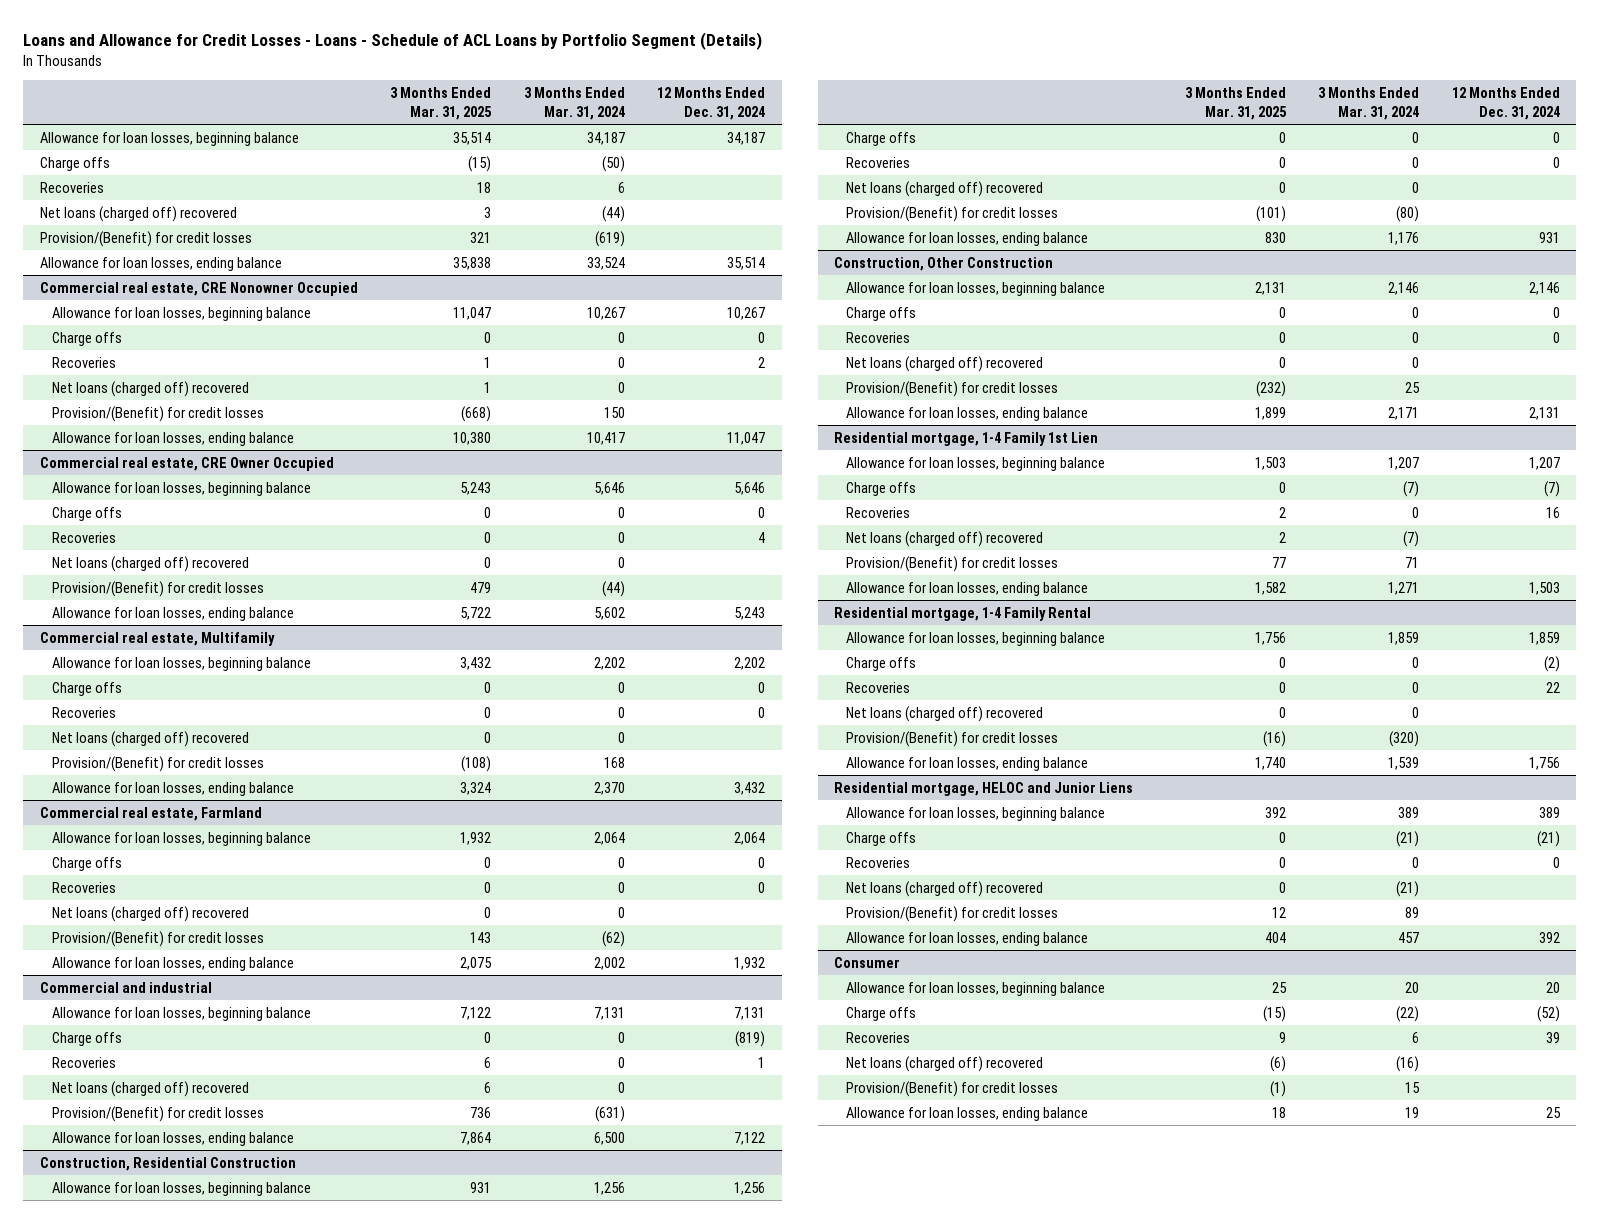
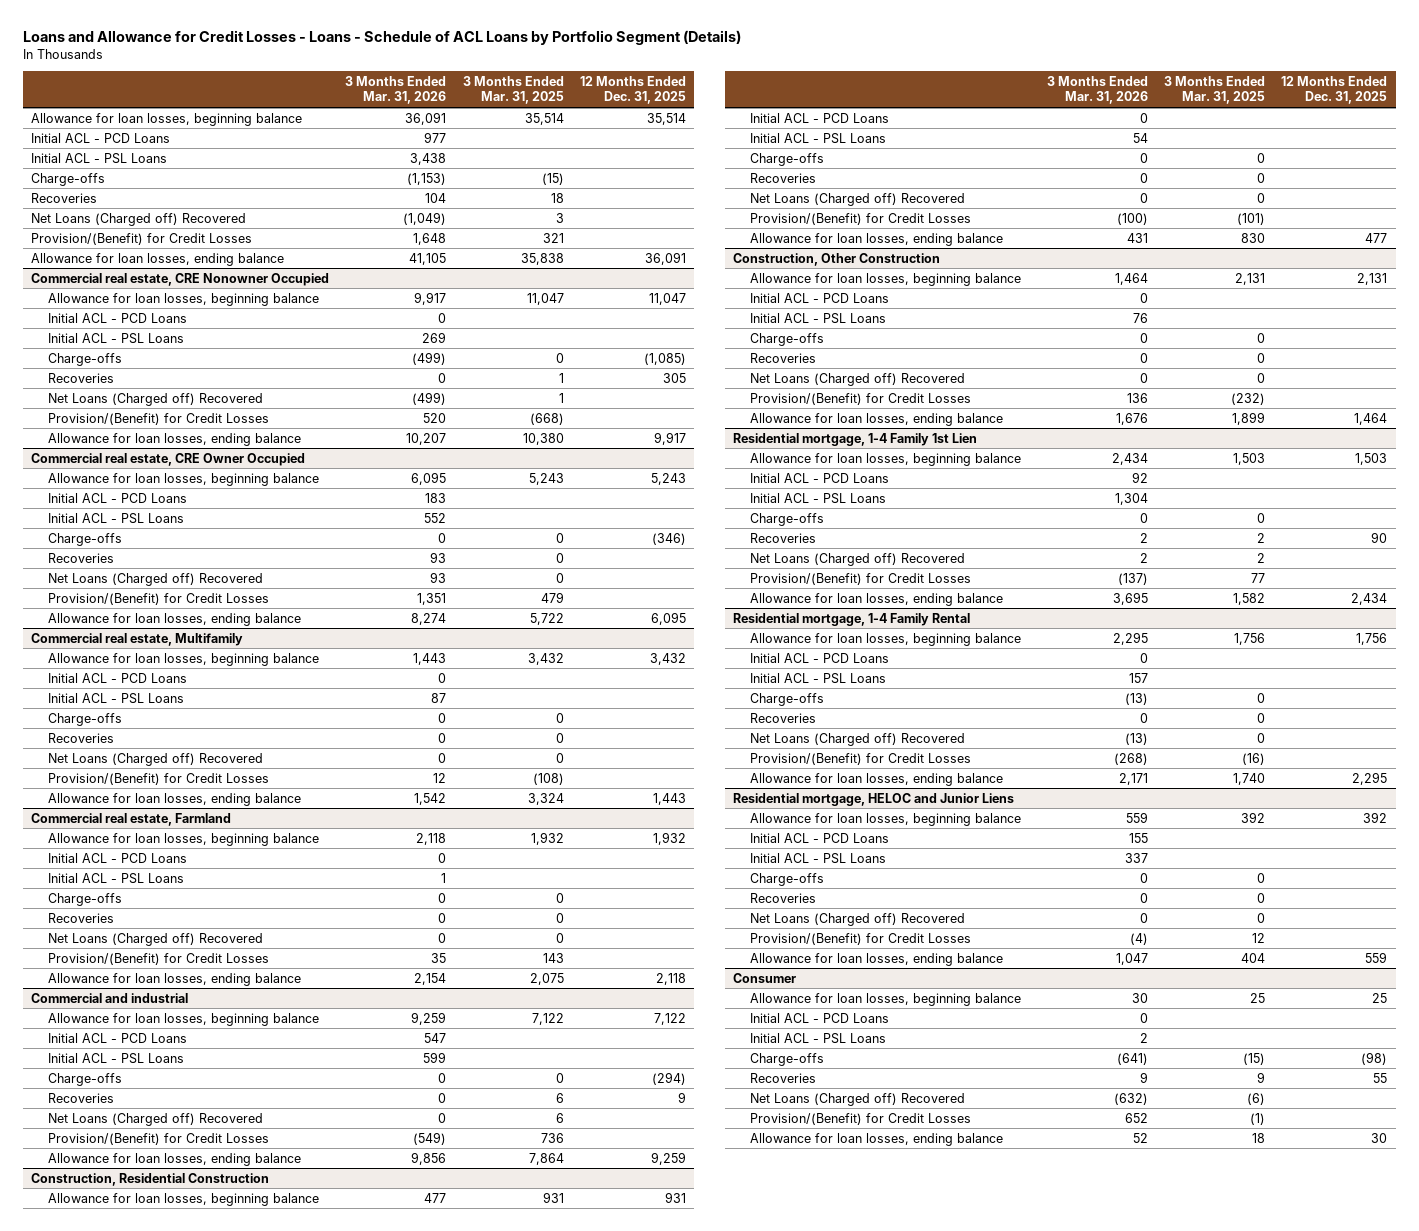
- | 3 Months Ended Mar. 31, 2025 | 3 Months Ended Mar. 31, 2024 | 12 Months Ended Dec. 31, 2024
+ | 3 Months Ended Mar. 31, 2026 | 3 Months Ended Mar. 31, 2025 | 12 Months Ended Dec. 31, 2025
- Charge offs | (15) | (50) |
+ Initial ACL - PCD Loans | 977 | |
+ Initial ACL - PSL Loans | 3,438 | |
+ Charge-offs | (1,153) | (15) |
- Net loans (charged off) recovered | 3 | (44) |
- Provision/(Benefit) for credit losses | 321 | (619) |
+ Net Loans (Charged off) Recovered | (1,049) | 3 |
+ Provision/(Benefit) for Credit Losses | 1,648 | 321 |
@ Commercial real estate, CRE Nonowner Occupied
- Charge offs | 0 | 0 | 0
+ Initial ACL - PCD Loans | 0 | |
+ Initial ACL - PSL Loans | 269 | |
+ Charge-offs | (499) | 0 | (1,085)
- Net loans (charged off) recovered | 1 | 0 |
- Provision/(Benefit) for credit losses | (668) | 150 |
+ Net Loans (Charged off) Recovered | (499) | 1 |
+ Provision/(Benefit) for Credit Losses | 520 | (668) |
@ Commercial real estate, CRE Owner Occupied
- Charge offs | 0 | 0 | 0
+ Initial ACL - PCD Loans | 183 | |
+ Initial ACL - PSL Loans | 552 | |
+ Charge-offs | 0 | 0 | (346)
- Net loans (charged off) recovered | 0 | 0 |
- Provision/(Benefit) for credit losses | 479 | (44) |
+ Net Loans (Charged off) Recovered | 93 | 0 |
+ Provision/(Benefit) for Credit Losses | 1,351 | 479 |
@ Commercial real estate, Multifamily
- Charge offs | 0 | 0 | 0
+ Initial ACL - PCD Loans | 0 | |
+ Initial ACL - PSL Loans | 87 | |
+ Charge-offs | 0 | 0 |
- Net loans (charged off) recovered | 0 | 0 |
- Provision/(Benefit) for credit losses | (108) | 168 |
+ Net Loans (Charged off) Recovered | 0 | 0 |
+ Provision/(Benefit) for Credit Losses | 12 | (108) |
@ Commercial real estate, Farmland
- Charge offs | 0 | 0 | 0
+ Initial ACL - PCD Loans | 0 | |
+ Initial ACL - PSL Loans | 1 | |
+ Charge-offs | 0 | 0 |
- Net loans (charged off) recovered | 0 | 0 |
- Provision/(Benefit) for credit losses | 143 | (62) |
+ Net Loans (Charged off) Recovered | 0 | 0 |
+ Provision/(Benefit) for Credit Losses | 35 | 143 |
@ Commercial and industrial
- Charge offs | 0 | 0 | (819)
+ Initial ACL - PCD Loans | 547 | |
+ Initial ACL - PSL Loans | 599 | |
+ Charge-offs | 0 | 0 | (294)
- Net loans (charged off) recovered | 6 | 0 |
- Provision/(Benefit) for credit losses | 736 | (631) |
+ Net Loans (Charged off) Recovered | 0 | 6 |
+ Provision/(Benefit) for Credit Losses | (549) | 736 |
@ Construction, Residential Construction
- Charge offs | 0 | 0 | 0
+ Initial ACL - PCD Loans | 0 | |
+ Initial ACL - PSL Loans | 54 | |
+ Charge-offs | 0 | 0 |
- Net loans (charged off) recovered | 0 | 0 |
- Provision/(Benefit) for credit losses | (101) | (80) |
+ Net Loans (Charged off) Recovered | 0 | 0 |
+ Provision/(Benefit) for Credit Losses | (100) | (101) |
@ Construction, Other Construction
- Charge offs | 0 | 0 | 0
+ Initial ACL - PCD Loans | 0 | |
+ Initial ACL - PSL Loans | 76 | |
+ Charge-offs | 0 | 0 |
- Net loans (charged off) recovered | 0 | 0 |
- Provision/(Benefit) for credit losses | (232) | 25 |
+ Net Loans (Charged off) Recovered | 0 | 0 |
+ Provision/(Benefit) for Credit Losses | 136 | (232) |
@ Residential mortgage, 1-4 Family 1st Lien
- Charge offs | 0 | (7) | (7)
+ Initial ACL - PCD Loans | 92 | |
+ Initial ACL - PSL Loans | 1,304 | |
+ Charge-offs | 0 | 0 |
- Net loans (charged off) recovered | 2 | (7) |
- Provision/(Benefit) for credit losses | 77 | 71 |
+ Net Loans (Charged off) Recovered | 2 | 2 |
+ Provision/(Benefit) for Credit Losses | (137) | 77 |
@ Residential mortgage, 1-4 Family Rental
- Charge offs | 0 | 0 | (2)
+ Initial ACL - PCD Loans | 0 | |
+ Initial ACL - PSL Loans | 157 | |
+ Charge-offs | (13) | 0 |
- Net loans (charged off) recovered | 0 | 0 |
- Provision/(Benefit) for credit losses | (16) | (320) |
+ Net Loans (Charged off) Recovered | (13) | 0 |
+ Provision/(Benefit) for Credit Losses | (268) | (16) |
@ Residential mortgage, HELOC and Junior Liens
- Charge offs | 0 | (21) | (21)
+ Initial ACL - PCD Loans | 155 | |
+ Initial ACL - PSL Loans | 337 | |
+ Charge-offs | 0 | 0 |
- Net loans (charged off) recovered | 0 | (21) |
- Provision/(Benefit) for credit losses | 12 | 89 |
+ Net Loans (Charged off) Recovered | 0 | 0 |
+ Provision/(Benefit) for Credit Losses | (4) | 12 |
@ Consumer
- Charge offs | (15) | (22) | (52)
+ Initial ACL - PCD Loans | 0 | |
+ Initial ACL - PSL Loans | 2 | |
+ Charge-offs | (641) | (15) | (98)
- Net loans (charged off) recovered | (6) | (16) |
- Provision/(Benefit) for credit losses | (1) | 15 |
+ Net Loans (Charged off) Recovered | (632) | (6) |
+ Provision/(Benefit) for Credit Losses | 652 | (1) |

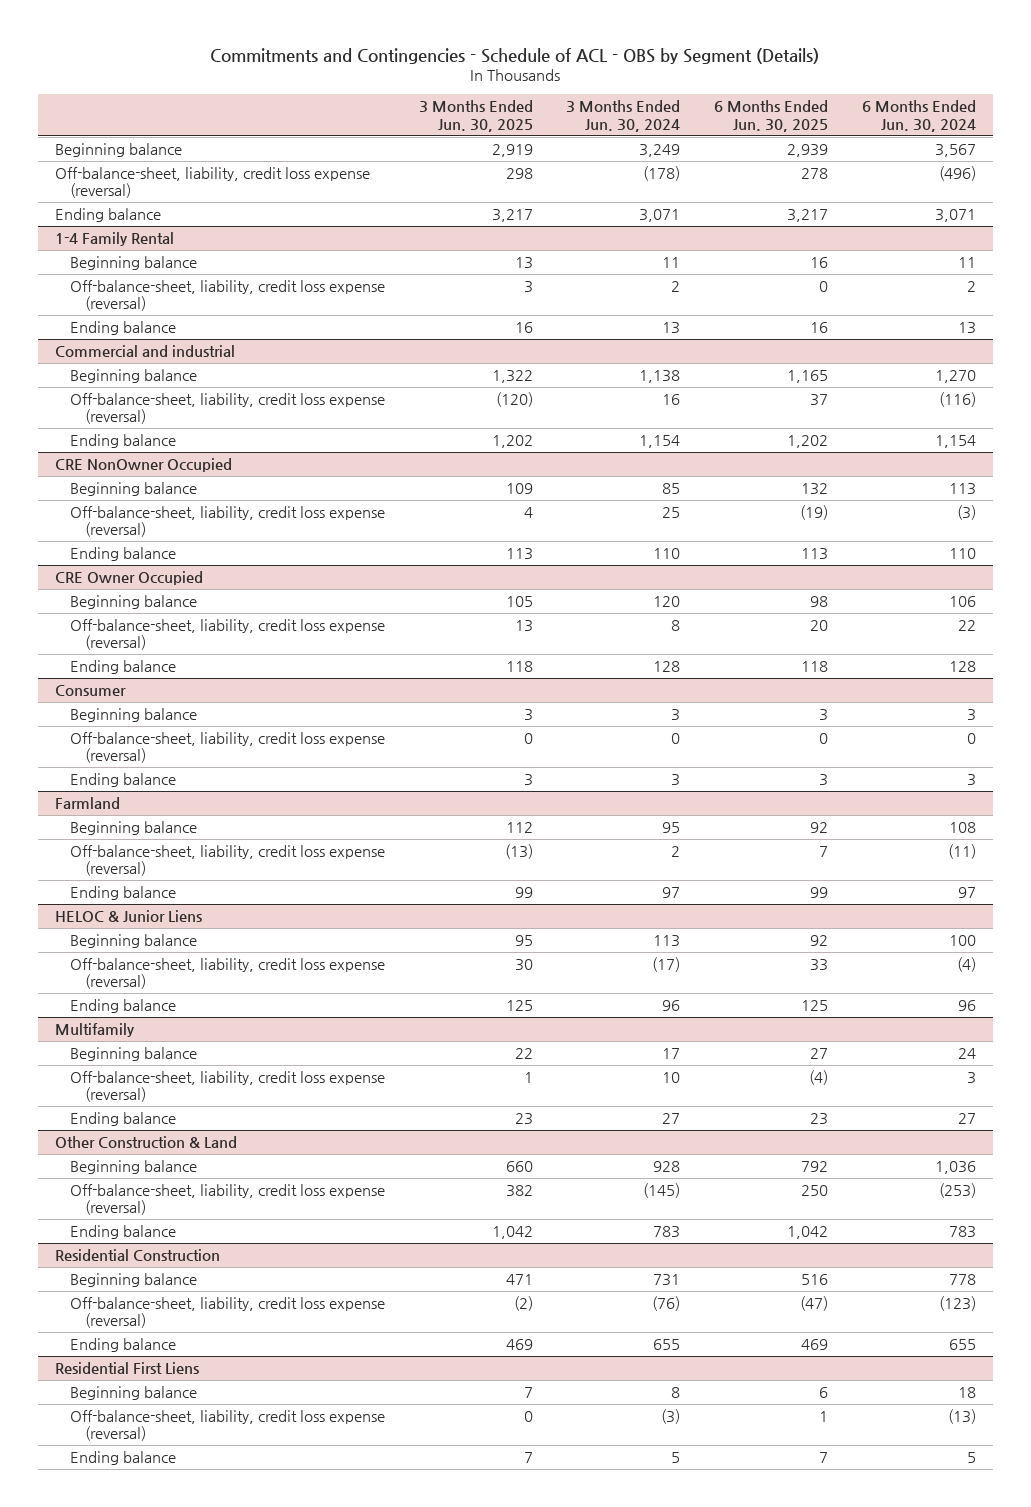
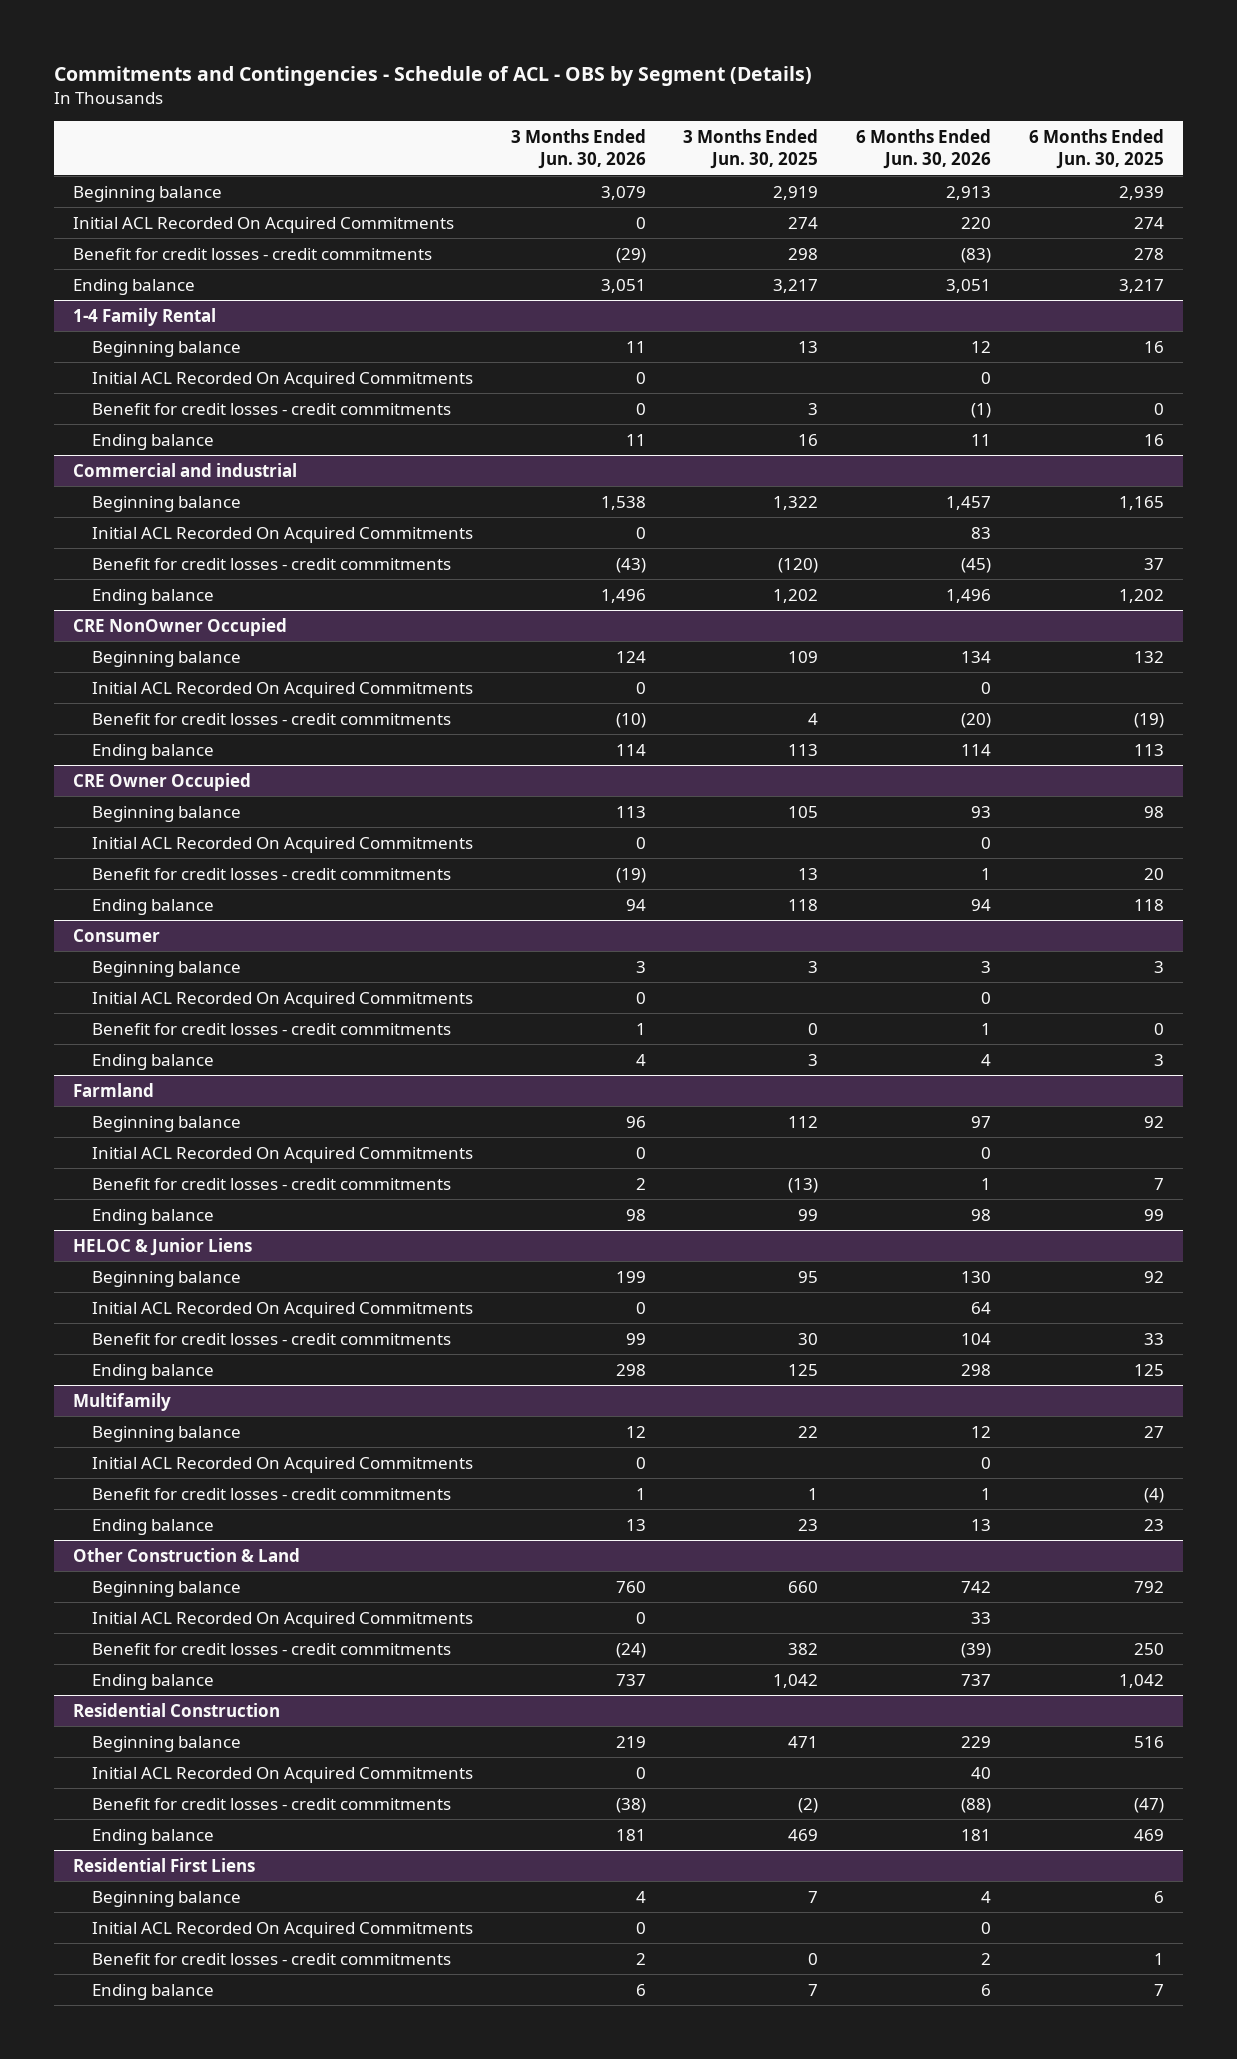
- | 3 Months Ended Jun. 30, 2025 | 3 Months Ended Jun. 30, 2024 | 6 Months Ended Jun. 30, 2025 | 6 Months Ended Jun. 30, 2024
+ | 3 Months Ended Jun. 30, 2026 | 3 Months Ended Jun. 30, 2025 | 6 Months Ended Jun. 30, 2026 | 6 Months Ended Jun. 30, 2025
- Off-balance-sheet, liability, credit loss expense (reversal) | 298 | (178) | 278 | (496)
+ Initial ACL Recorded On Acquired Commitments | 0 | 274 | 220 | 274
+ Benefit for credit losses - credit commitments | (29) | 298 | (83) | 278
@ 1-4 Family Rental
- Off-balance-sheet, liability, credit loss expense (reversal) | 3 | 2 | 0 | 2
+ Initial ACL Recorded On Acquired Commitments | 0 | | 0 |
+ Benefit for credit losses - credit commitments | 0 | 3 | (1) | 0
@ Commercial and industrial
- Off-balance-sheet, liability, credit loss expense (reversal) | (120) | 16 | 37 | (116)
+ Initial ACL Recorded On Acquired Commitments | 0 | | 83 |
+ Benefit for credit losses - credit commitments | (43) | (120) | (45) | 37
@ CRE NonOwner Occupied
- Off-balance-sheet, liability, credit loss expense (reversal) | 4 | 25 | (19) | (3)
+ Initial ACL Recorded On Acquired Commitments | 0 | | 0 |
+ Benefit for credit losses - credit commitments | (10) | 4 | (20) | (19)
@ CRE Owner Occupied
- Off-balance-sheet, liability, credit loss expense (reversal) | 13 | 8 | 20 | 22
+ Initial ACL Recorded On Acquired Commitments | 0 | | 0 |
+ Benefit for credit losses - credit commitments | (19) | 13 | 1 | 20
@ Consumer
- Off-balance-sheet, liability, credit loss expense (reversal) | 0 | 0 | 0 | 0
+ Initial ACL Recorded On Acquired Commitments | 0 | | 0 |
+ Benefit for credit losses - credit commitments | 1 | 0 | 1 | 0
@ Farmland
- Off-balance-sheet, liability, credit loss expense (reversal) | (13) | 2 | 7 | (11)
+ Initial ACL Recorded On Acquired Commitments | 0 | | 0 |
+ Benefit for credit losses - credit commitments | 2 | (13) | 1 | 7
@ HELOC & Junior Liens
- Off-balance-sheet, liability, credit loss expense (reversal) | 30 | (17) | 33 | (4)
+ Initial ACL Recorded On Acquired Commitments | 0 | | 64 |
+ Benefit for credit losses - credit commitments | 99 | 30 | 104 | 33
@ Multifamily
- Off-balance-sheet, liability, credit loss expense (reversal) | 1 | 10 | (4) | 3
+ Initial ACL Recorded On Acquired Commitments | 0 | | 0 |
+ Benefit for credit losses - credit commitments | 1 | 1 | 1 | (4)
@ Other Construction & Land
- Off-balance-sheet, liability, credit loss expense (reversal) | 382 | (145) | 250 | (253)
+ Initial ACL Recorded On Acquired Commitments | 0 | | 33 |
+ Benefit for credit losses - credit commitments | (24) | 382 | (39) | 250
@ Residential Construction
- Off-balance-sheet, liability, credit loss expense (reversal) | (2) | (76) | (47) | (123)
+ Initial ACL Recorded On Acquired Commitments | 0 | | 40 |
+ Benefit for credit losses - credit commitments | (38) | (2) | (88) | (47)
@ Residential First Liens
- Off-balance-sheet, liability, credit loss expense (reversal) | 0 | (3) | 1 | (13)
+ Initial ACL Recorded On Acquired Commitments | 0 | | 0 |
+ Benefit for credit losses - credit commitments | 2 | 0 | 2 | 1

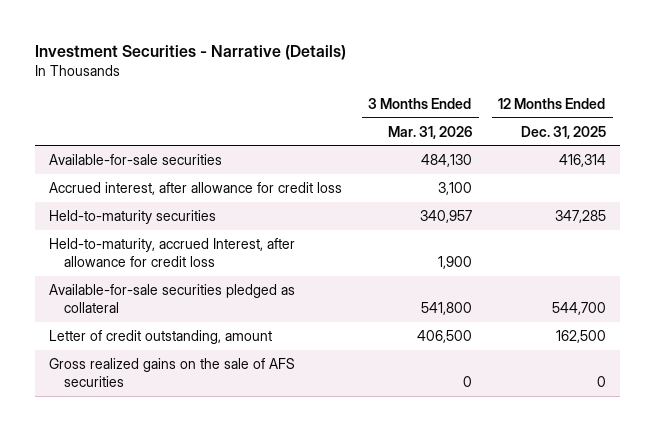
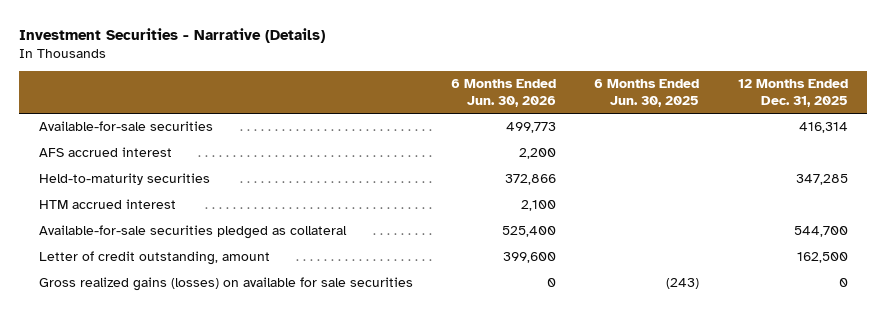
- | 3 Months Ended Mar. 31, 2026 | 12 Months Ended Dec. 31, 2025
+ | 6 Months Ended Jun. 30, 2026 | 6 Months Ended Jun. 30, 2025 | 12 Months Ended Dec. 31, 2025
- Accrued interest, after allowance for credit loss | 3,100 |
+ AFS accrued interest | 2,200 | |
- Held-to-maturity, accrued Interest, after allowance for credit loss | 1,900 |
+ HTM accrued interest | 2,100 | |
- Gross realized gains on the sale of AFS securities | 0 | 0
+ Gross realized gains (losses) on available for sale securities | 0 | (243) | 0

